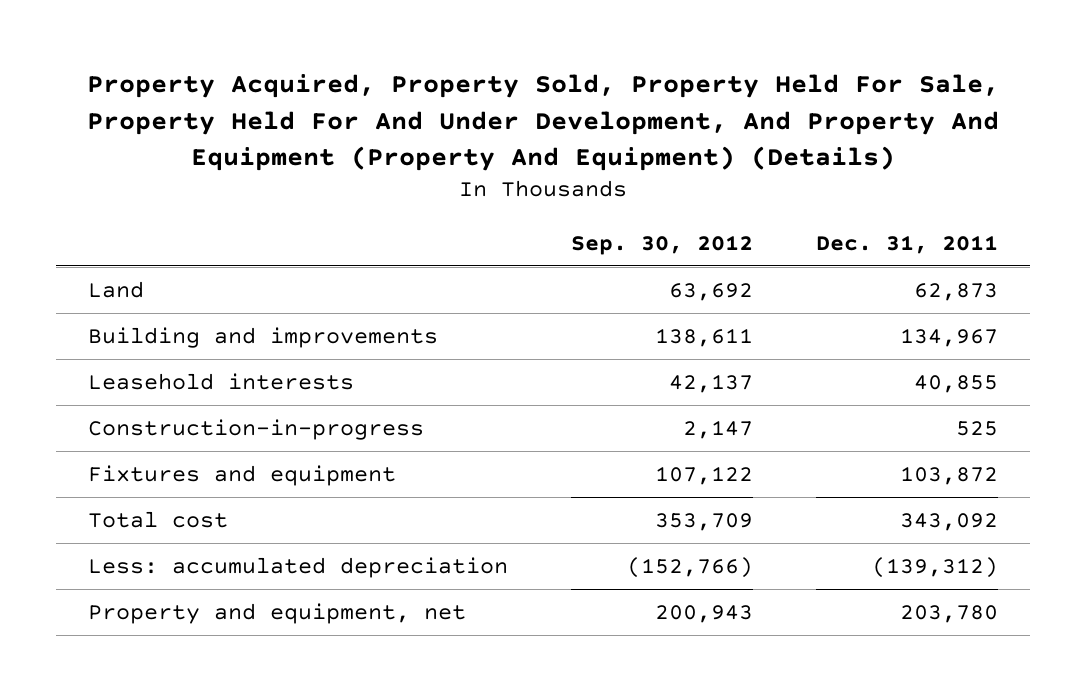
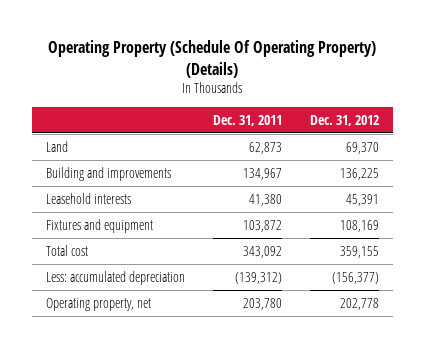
- Property Acquired, Property Sold, Property Held For Sale, Property Held For And Under Development, And Property And Equipment (Property And Equipment) (Details)
+ Operating Property (Schedule Of Operating Property) (Details)
- | Sep. 30, 2012 | Dec. 31, 2011
+ | Dec. 31, 2011 | Dec. 31, 2012
- Leasehold interests | 42,137 | 40,855
- Construction-in-progress | 2,147 | 525
+ Leasehold interests | 41,380 | 45,391
- Property and equipment, net | 200,943 | 203,780
+ Operating property, net | 203,780 | 202,778

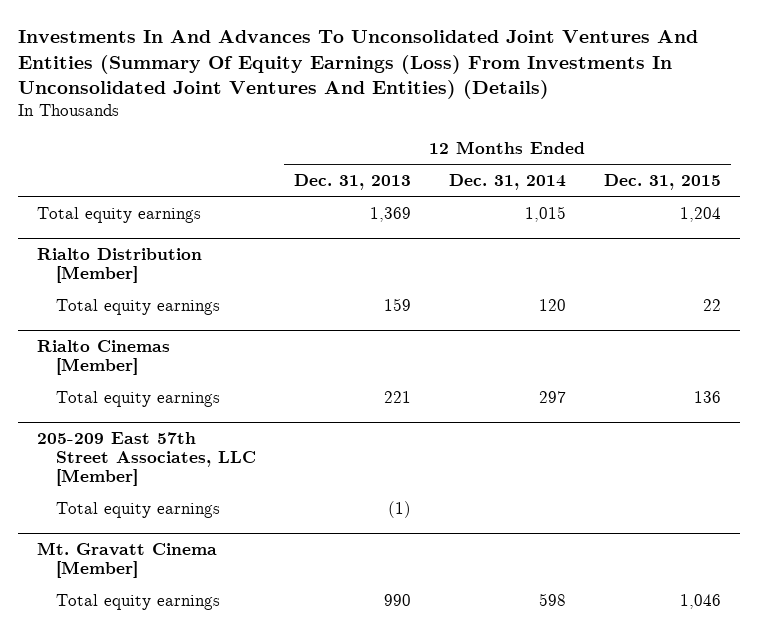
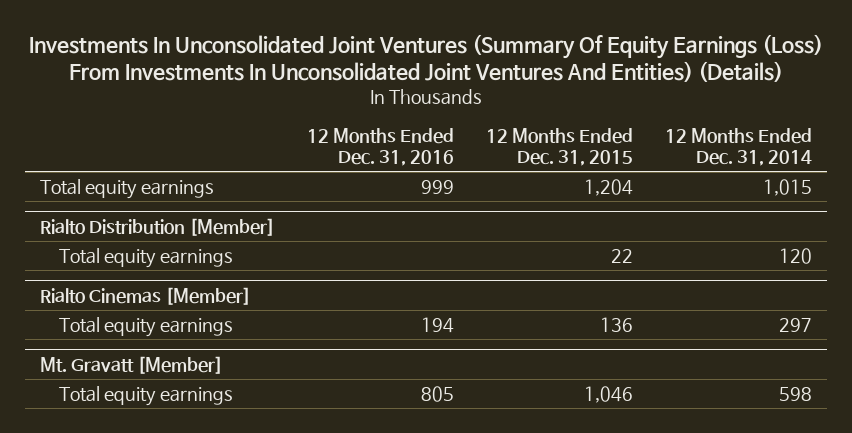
- Investments In And Advances To Unconsolidated Joint Ventures And Entities (Summary Of Equity Earnings (Loss) From Investments In Unconsolidated Joint Ventures And Entities) (Details)
+ Investments In Unconsolidated Joint Ventures (Summary Of Equity Earnings (Loss) From Investments In Unconsolidated Joint Ventures And Entities) (Details)
- | 12 Months Ended Dec. 31, 2013 | 12 Months Ended Dec. 31, 2014 | 12 Months Ended Dec. 31, 2015
+ | 12 Months Ended Dec. 31, 2016 | 12 Months Ended Dec. 31, 2015 | 12 Months Ended Dec. 31, 2014
- 205-209 East 57th Street Associates, LLC [Member]
- Total equity earnings | (1) | |
- Mt. Gravatt Cinema [Member]
+ Mt. Gravatt [Member]

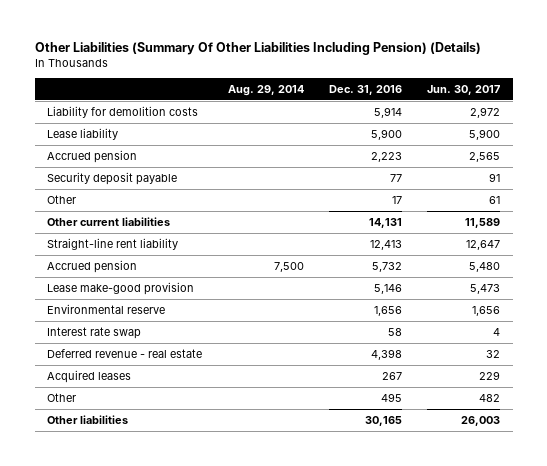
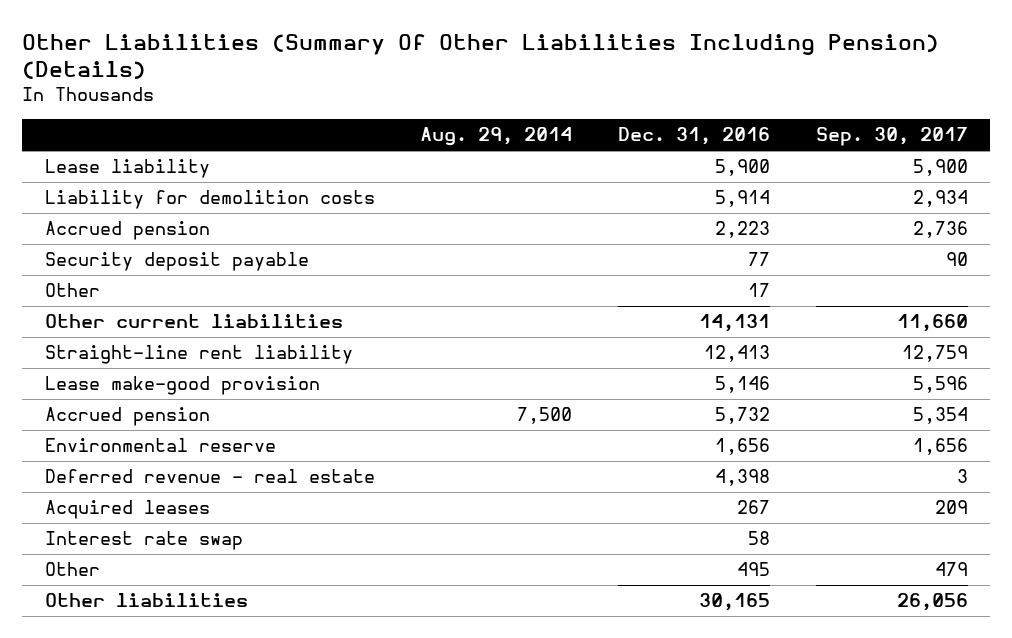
- | Aug. 29, 2014 | Dec. 31, 2016 | Jun. 30, 2017
+ | Aug. 29, 2014 | Dec. 31, 2016 | Sep. 30, 2017
moved down: Liability for demolition costs | | 5,914 | 2,934
moved down: Accrued pension | 7,500 | 5,732 | 5,354
moved down: Interest rate swap | | 58 |

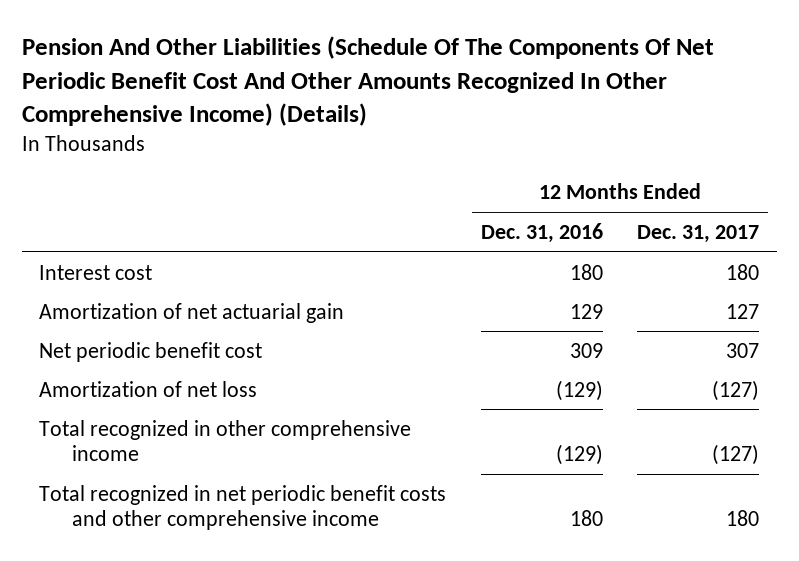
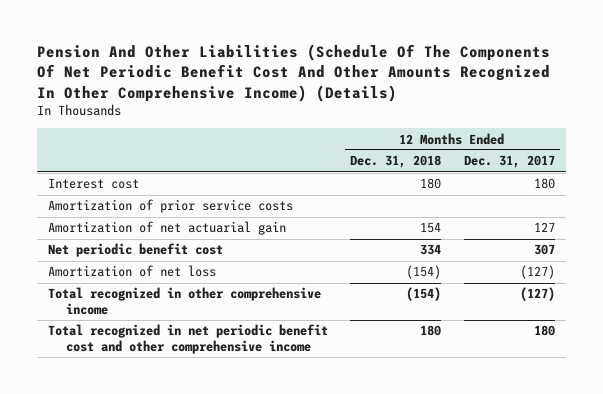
- | 12 Months Ended Dec. 31, 2016 | 12 Months Ended Dec. 31, 2017
+ | 12 Months Ended Dec. 31, 2018 | 12 Months Ended Dec. 31, 2017
+ Amortization of prior service costs
- Total recognized in net periodic benefit costs and other comprehensive income | 180 | 180
+ Total recognized in net periodic benefit cost and other comprehensive income | 180 | 180

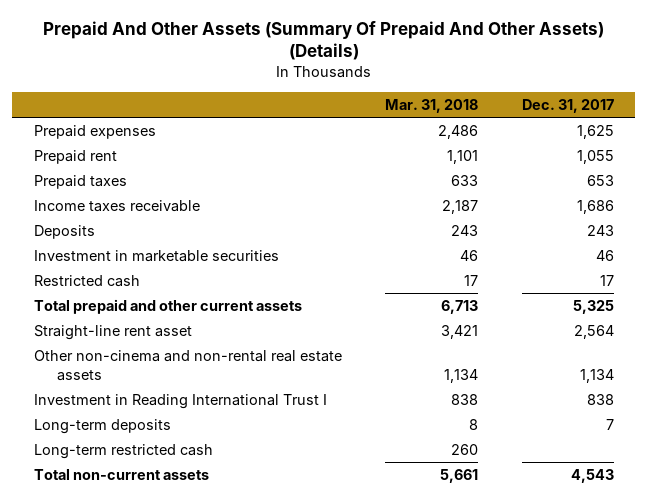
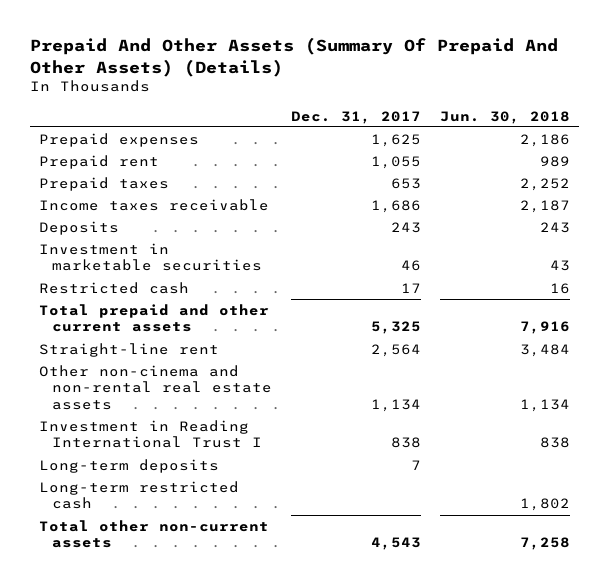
- | Mar. 31, 2018 | Dec. 31, 2017
+ | Dec. 31, 2017 | Jun. 30, 2018
- Straight-line rent asset | 3,421 | 2,564
+ Straight-line rent | 2,564 | 3,484
- Total non-current assets | 5,661 | 4,543
+ Total other non-current assets | 4,543 | 7,258

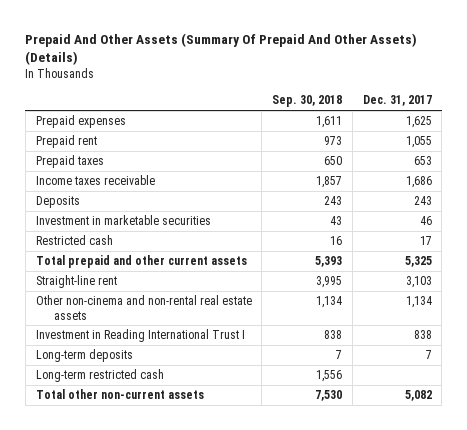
- | Dec. 31, 2017 | Jun. 30, 2018
+ | Sep. 30, 2018 | Dec. 31, 2017
- Straight-line rent | 2,564 | 3,484
+ Straight-line rent | 3,995 | 3,103
- Total other non-current assets | 4,543 | 7,258
+ Total other non-current assets | 7,530 | 5,082

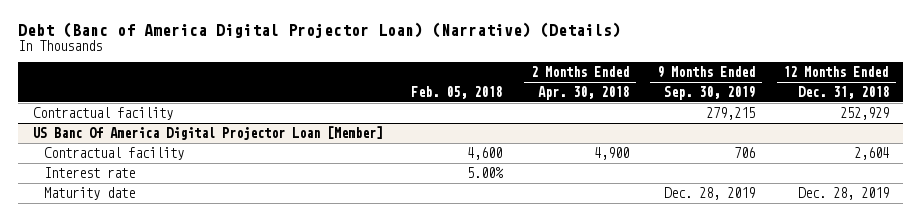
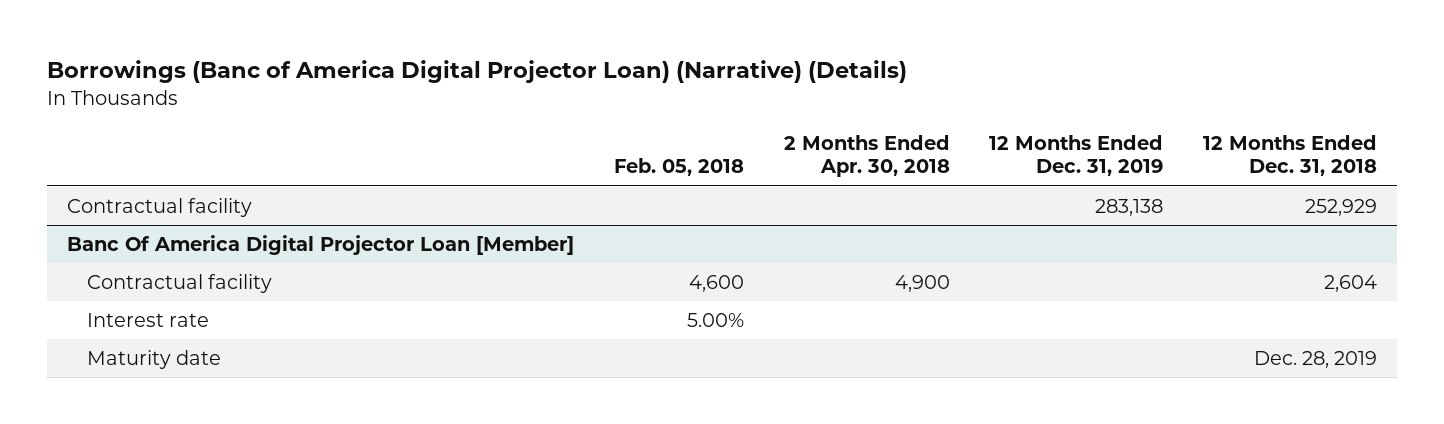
- Debt (Banc of America Digital Projector Loan) (Narrative) (Details)
+ Borrowings (Banc of America Digital Projector Loan) (Narrative) (Details)
- | Feb. 05, 2018 | 2 Months Ended Apr. 30, 2018 | 9 Months Ended Sep. 30, 2019 | 12 Months Ended Dec. 31, 2018
+ | Feb. 05, 2018 | 2 Months Ended Apr. 30, 2018 | 12 Months Ended Dec. 31, 2019 | 12 Months Ended Dec. 31, 2018
- US Banc Of America Digital Projector Loan [Member]
+ Banc Of America Digital Projector Loan [Member]

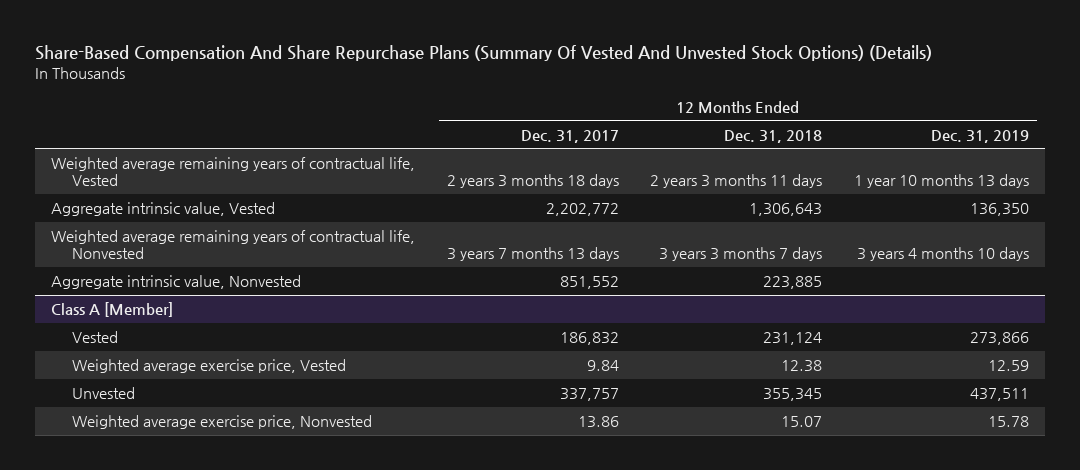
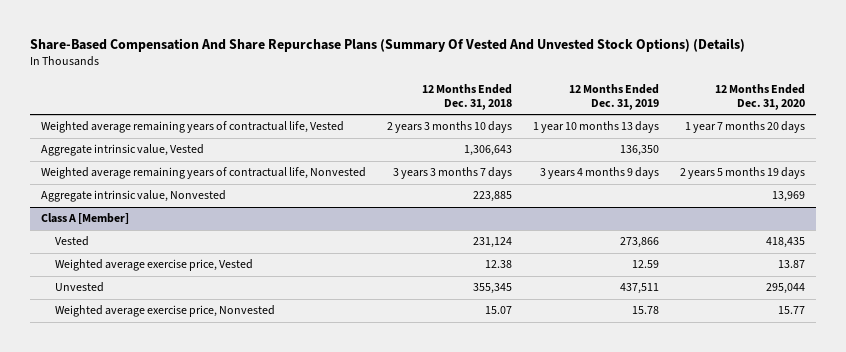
- | 12 Months Ended Dec. 31, 2017 | 12 Months Ended Dec. 31, 2018 | 12 Months Ended Dec. 31, 2019
+ | 12 Months Ended Dec. 31, 2018 | 12 Months Ended Dec. 31, 2019 | 12 Months Ended Dec. 31, 2020
- Weighted average remaining years of contractual life, Vested | 2 years 3 months 18 days | 2 years 3 months 11 days | 1 year 10 months 13 days
+ Weighted average remaining years of contractual life, Vested | 2 years 3 months 10 days | 1 year 10 months 13 days | 1 year 7 months 20 days
- Weighted average remaining years of contractual life, Nonvested | 3 years 7 months 13 days | 3 years 3 months 7 days | 3 years 4 months 10 days
+ Weighted average remaining years of contractual life, Nonvested | 3 years 3 months 7 days | 3 years 4 months 9 days | 2 years 5 months 19 days

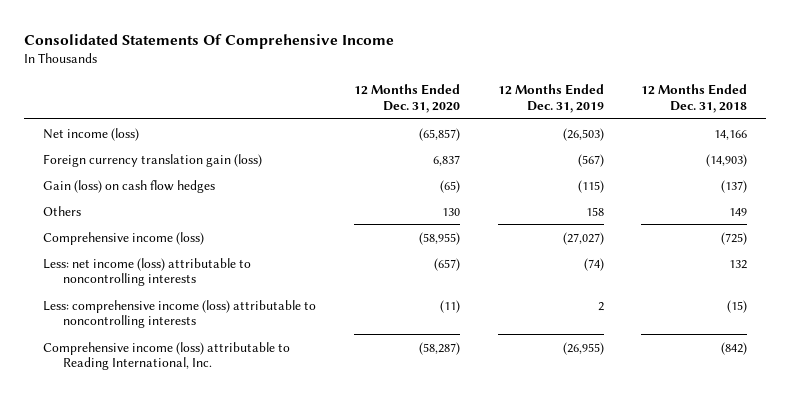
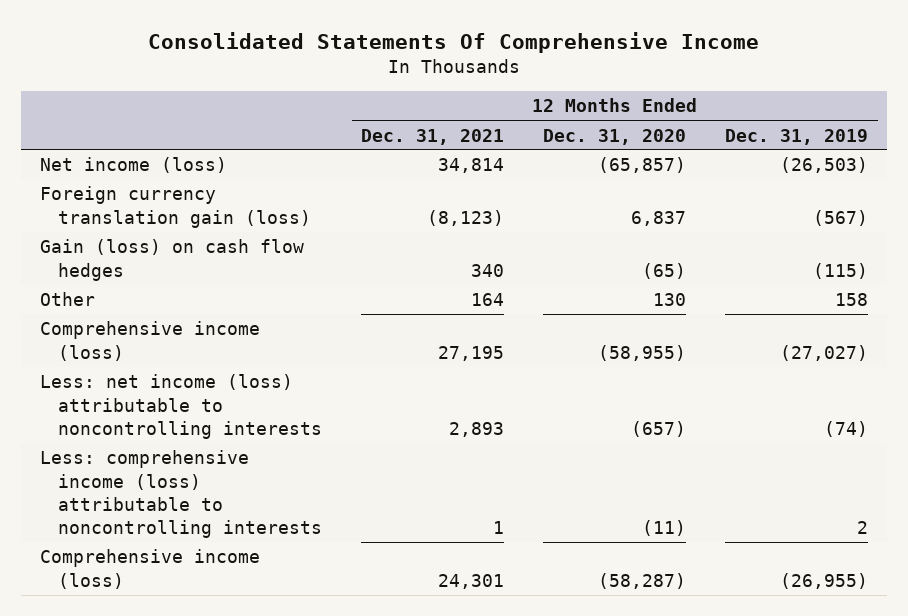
- | 12 Months Ended Dec. 31, 2020 | 12 Months Ended Dec. 31, 2019 | 12 Months Ended Dec. 31, 2018
+ | 12 Months Ended Dec. 31, 2021 | 12 Months Ended Dec. 31, 2020 | 12 Months Ended Dec. 31, 2019
- Others | 130 | 158 | 149
+ Other | 164 | 130 | 158
- Comprehensive income (loss) attributable to Reading International, Inc. | (58,287) | (26,955) | (842)
+ Comprehensive income (loss) | 24,301 | (58,287) | (26,955)

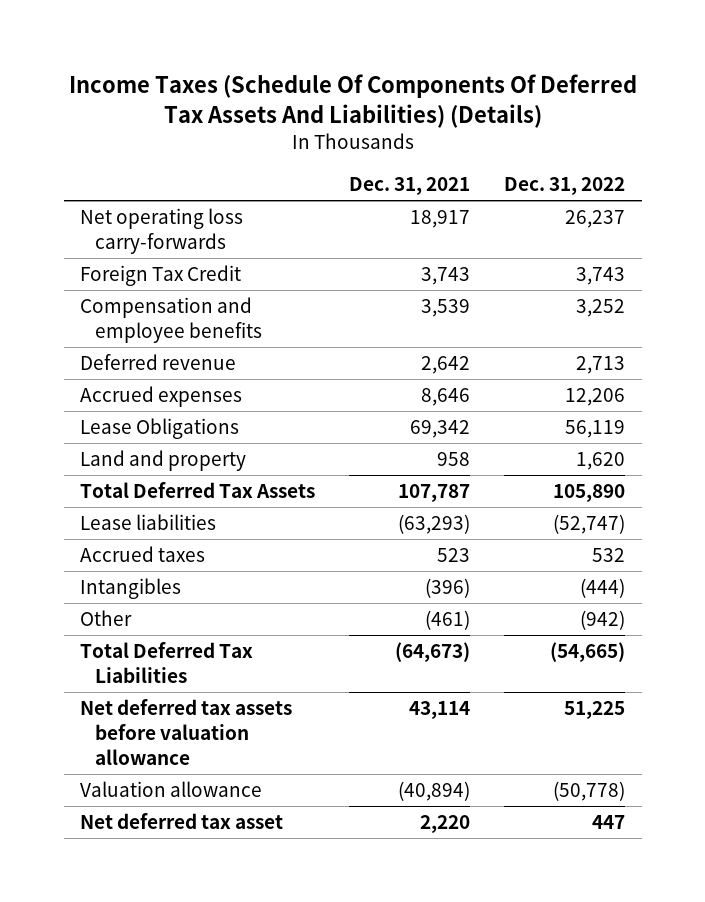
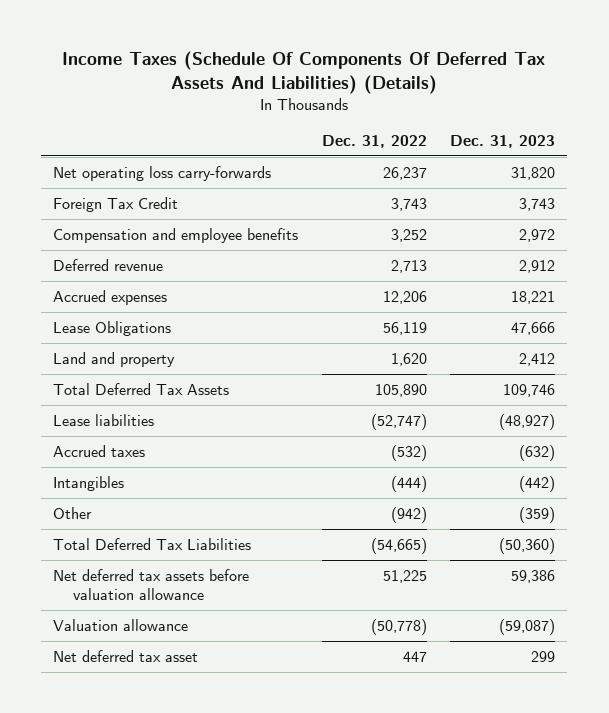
- | Dec. 31, 2021 | Dec. 31, 2022
+ | Dec. 31, 2022 | Dec. 31, 2023
- Accrued taxes | 523 | 532
+ Accrued taxes | (532) | (632)

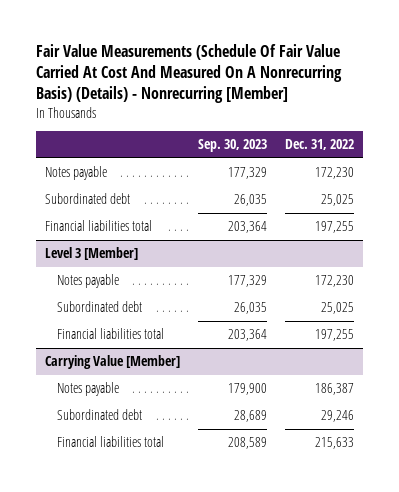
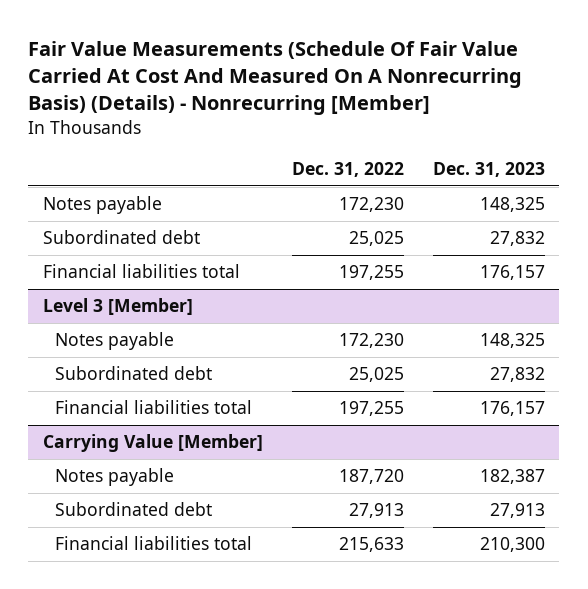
- | Sep. 30, 2023 | Dec. 31, 2022
+ | Dec. 31, 2022 | Dec. 31, 2023
@ Carrying Value [Member]
- Notes payable | 179,900 | 186,387
- Subordinated debt | 28,689 | 29,246
+ Notes payable | 187,720 | 182,387
+ Subordinated debt | 27,913 | 27,913

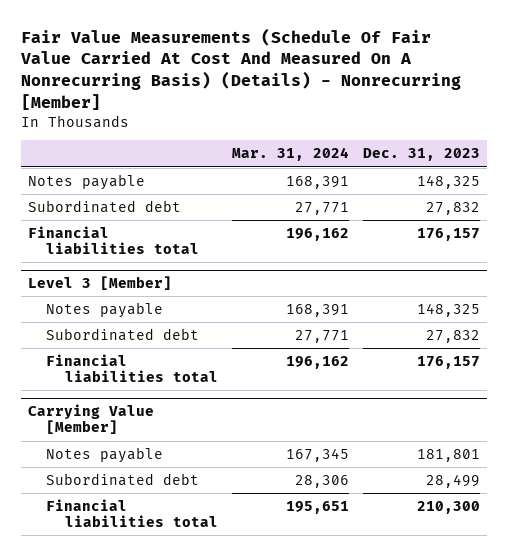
- | Dec. 31, 2022 | Dec. 31, 2023
+ | Mar. 31, 2024 | Dec. 31, 2023
@ Carrying Value [Member]
- Notes payable | 187,720 | 182,387
- Subordinated debt | 27,913 | 27,913
+ Notes payable | 167,345 | 181,801
+ Subordinated debt | 28,306 | 28,499

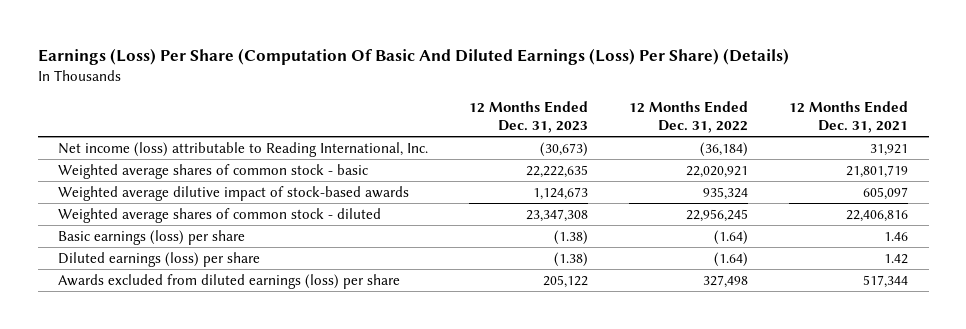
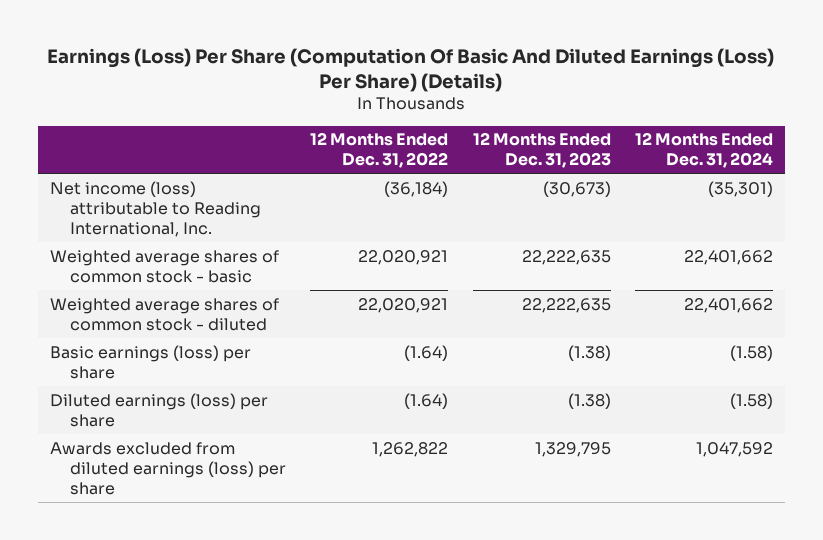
- | 12 Months Ended Dec. 31, 2023 | 12 Months Ended Dec. 31, 2022 | 12 Months Ended Dec. 31, 2021
+ | 12 Months Ended Dec. 31, 2022 | 12 Months Ended Dec. 31, 2023 | 12 Months Ended Dec. 31, 2024
- Weighted average dilutive impact of stock-based awards | 1,124,673 | 935,324 | 605,097
- Weighted average shares of common stock - diluted | 23,347,308 | 22,956,245 | 22,406,816
+ Weighted average shares of common stock - diluted | 22,020,921 | 22,222,635 | 22,401,662
- Awards excluded from diluted earnings (loss) per share | 205,122 | 327,498 | 517,344
+ Awards excluded from diluted earnings (loss) per share | 1,262,822 | 1,329,795 | 1,047,592

